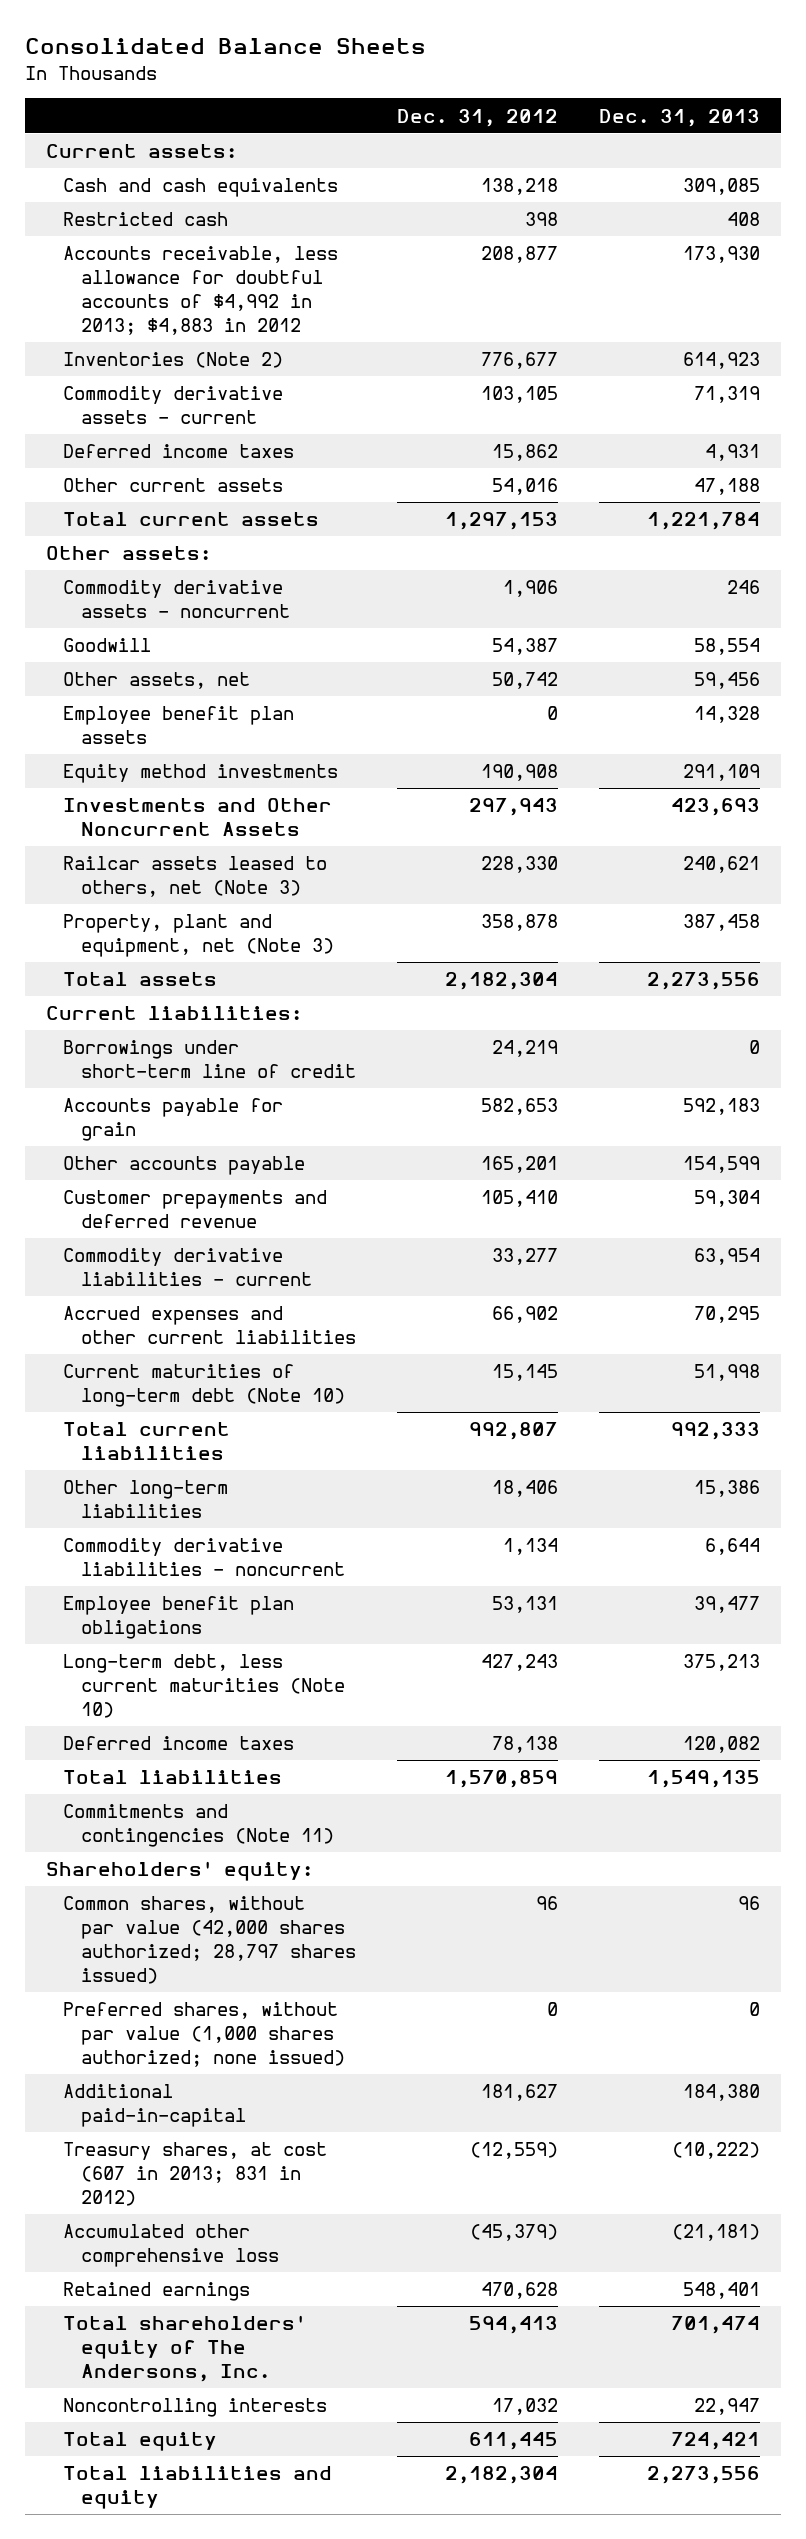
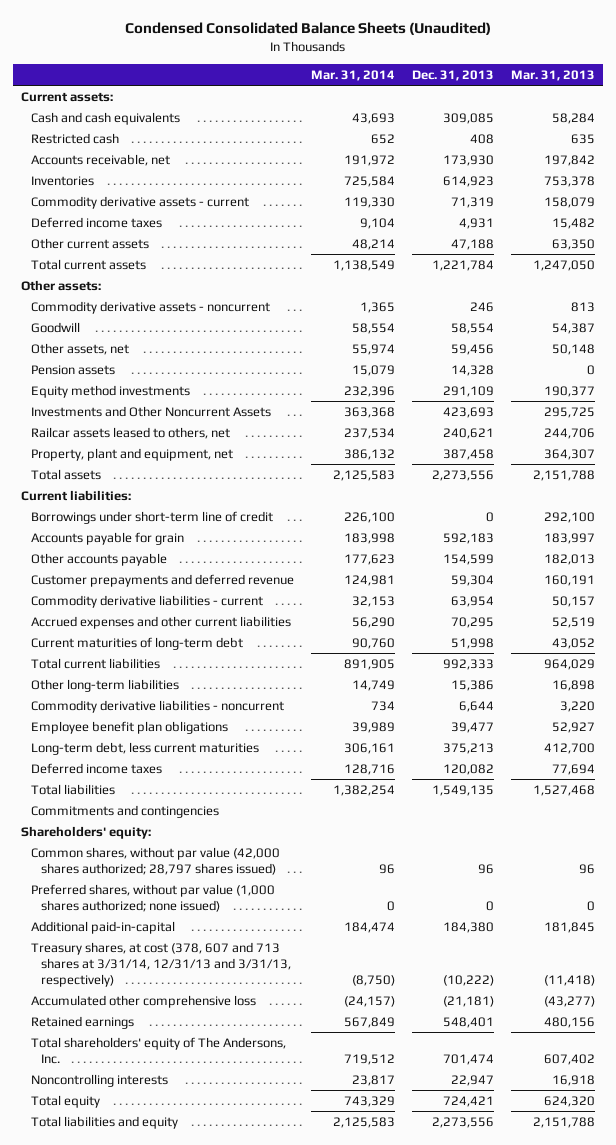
- Consolidated Balance Sheets
+ Condensed Consolidated Balance Sheets (Unaudited)
- | Dec. 31, 2012 | Dec. 31, 2013
+ | Mar. 31, 2014 | Dec. 31, 2013 | Mar. 31, 2013
- Accounts receivable, less allowance for doubtful accounts of $4,992 in 2013; $4,883 in 2012 | 208,877 | 173,930
- Inventories (Note 2) | 776,677 | 614,923
+ Accounts receivable, net | 191,972 | 173,930 | 197,842
+ Inventories | 725,584 | 614,923 | 753,378
- Employee benefit plan assets | 0 | 14,328
+ Pension assets | 15,079 | 14,328 | 0
- Railcar assets leased to others, net (Note 3) | 228,330 | 240,621
- Property, plant and equipment, net (Note 3) | 358,878 | 387,458
+ Railcar assets leased to others, net | 237,534 | 240,621 | 244,706
+ Property, plant and equipment, net | 386,132 | 387,458 | 364,307
- Current maturities of long-term debt (Note 10) | 15,145 | 51,998
+ Current maturities of long-term debt | 90,760 | 51,998 | 43,052
- Long-term debt, less current maturities (Note 10) | 427,243 | 375,213
+ Long-term debt, less current maturities | 306,161 | 375,213 | 412,700
- Commitments and contingencies (Note 11)
+ Commitments and contingencies
- Treasury shares, at cost (607 in 2013; 831 in 2012) | (12,559) | (10,222)
+ Treasury shares, at cost (378, 607 and 713 shares at 3/31/14, 12/31/13 and 3/31/13, respectively) | (8,750) | (10,222) | (11,418)

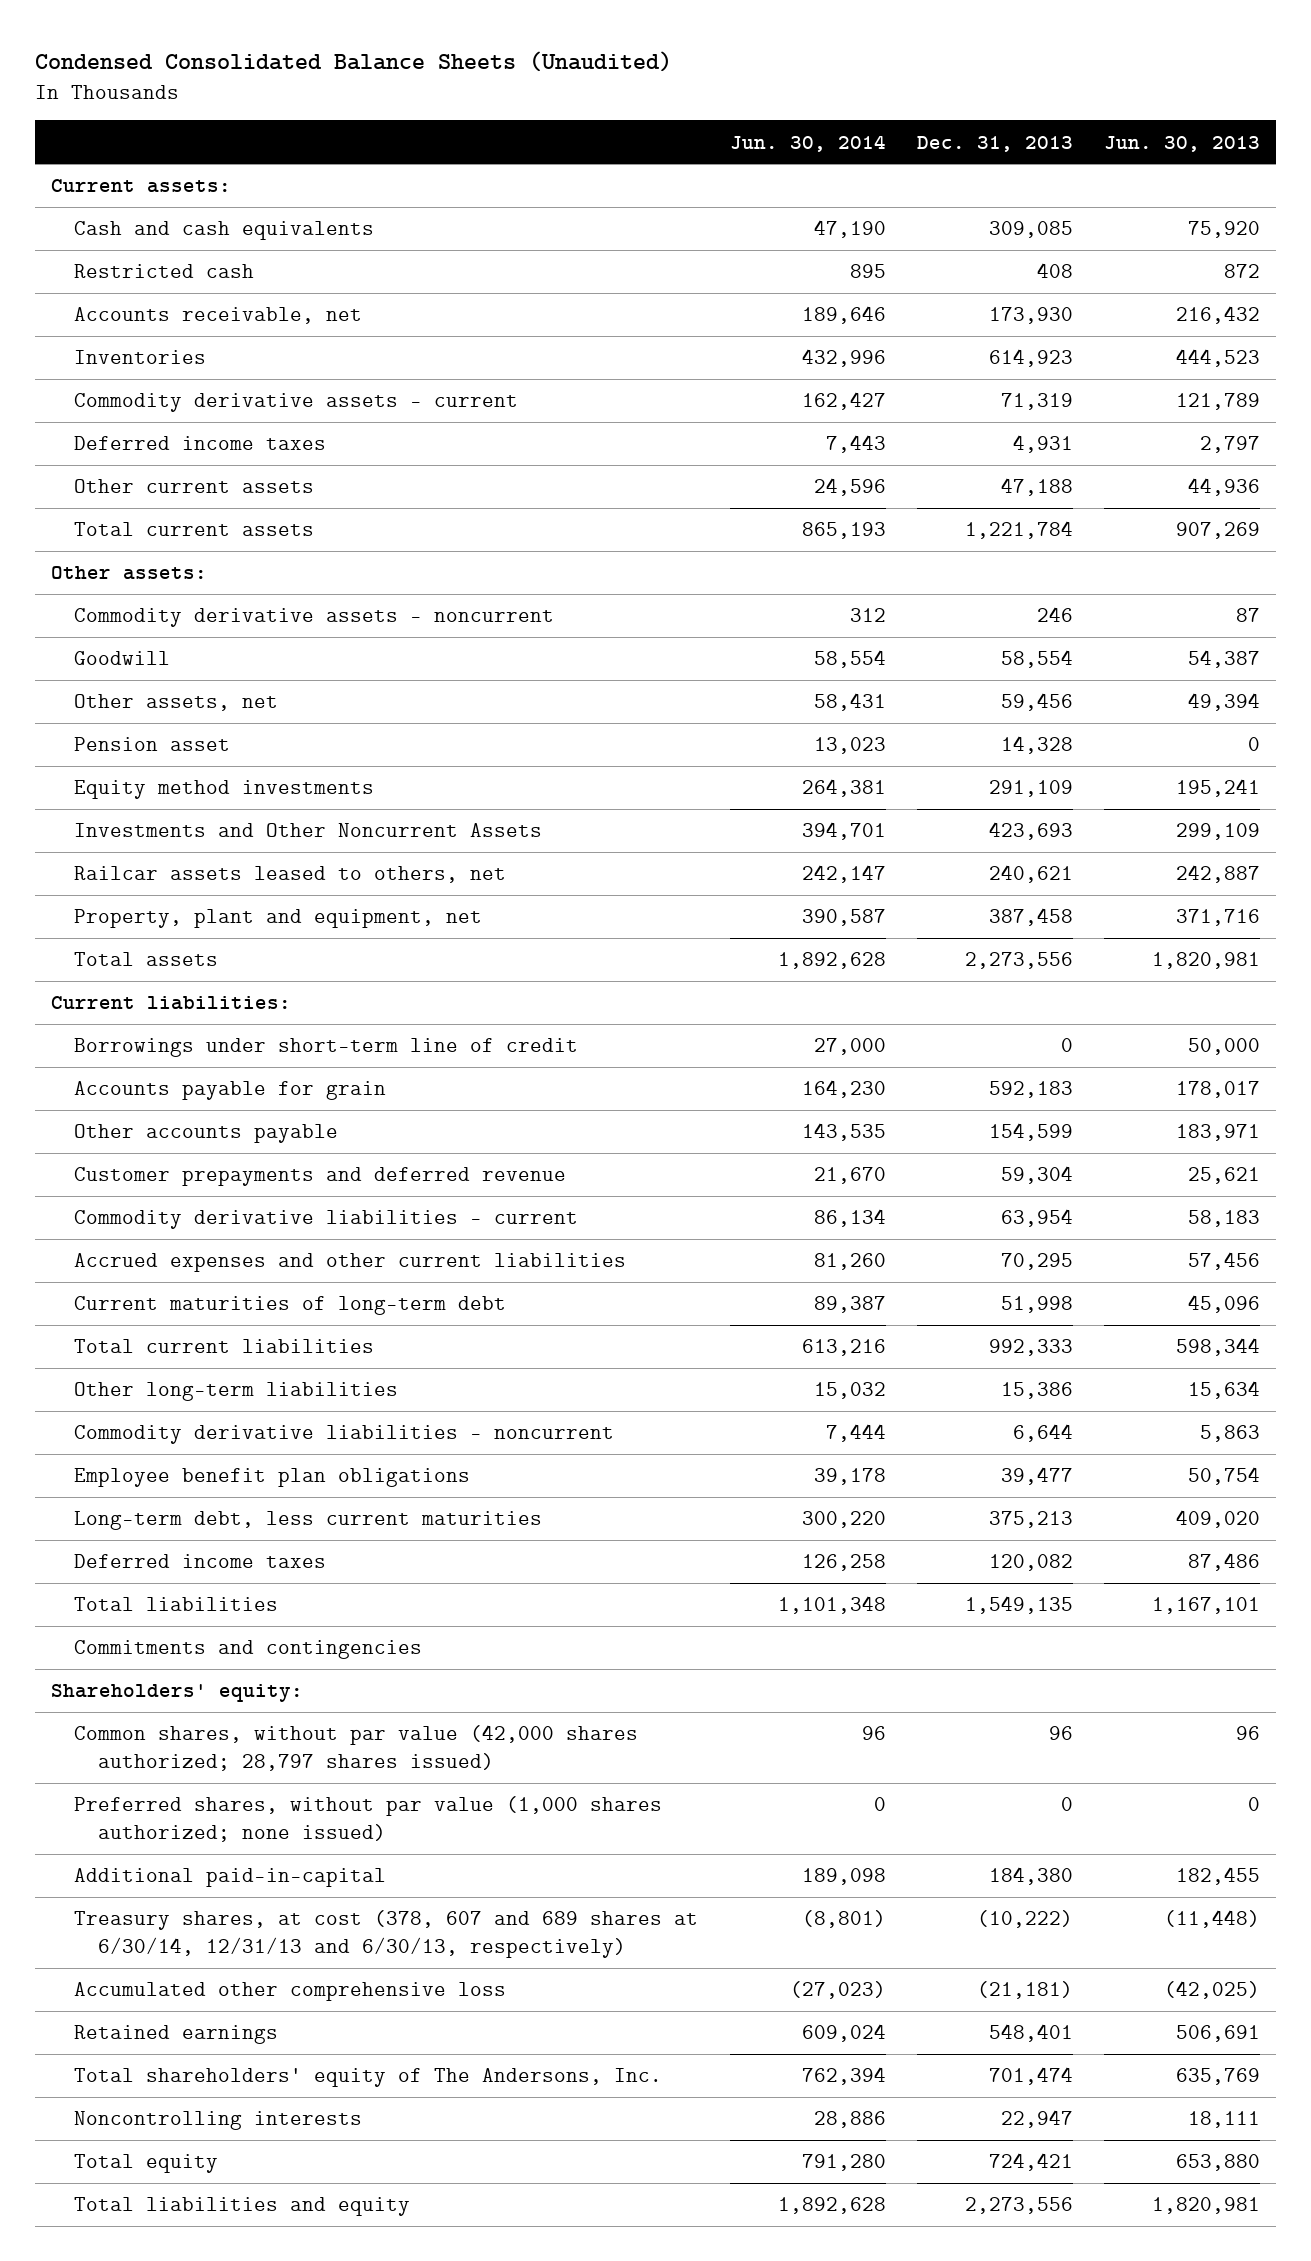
- | Mar. 31, 2014 | Dec. 31, 2013 | Mar. 31, 2013
+ | Jun. 30, 2014 | Dec. 31, 2013 | Jun. 30, 2013
- Pension assets | 15,079 | 14,328 | 0
+ Pension asset | 13,023 | 14,328 | 0
- Treasury shares, at cost (378, 607 and 713 shares at 3/31/14, 12/31/13 and 3/31/13, respectively) | (8,750) | (10,222) | (11,418)
+ Treasury shares, at cost (378, 607 and 689 shares at 6/30/14, 12/31/13 and 6/30/13, respectively) | (8,801) | (10,222) | (11,448)

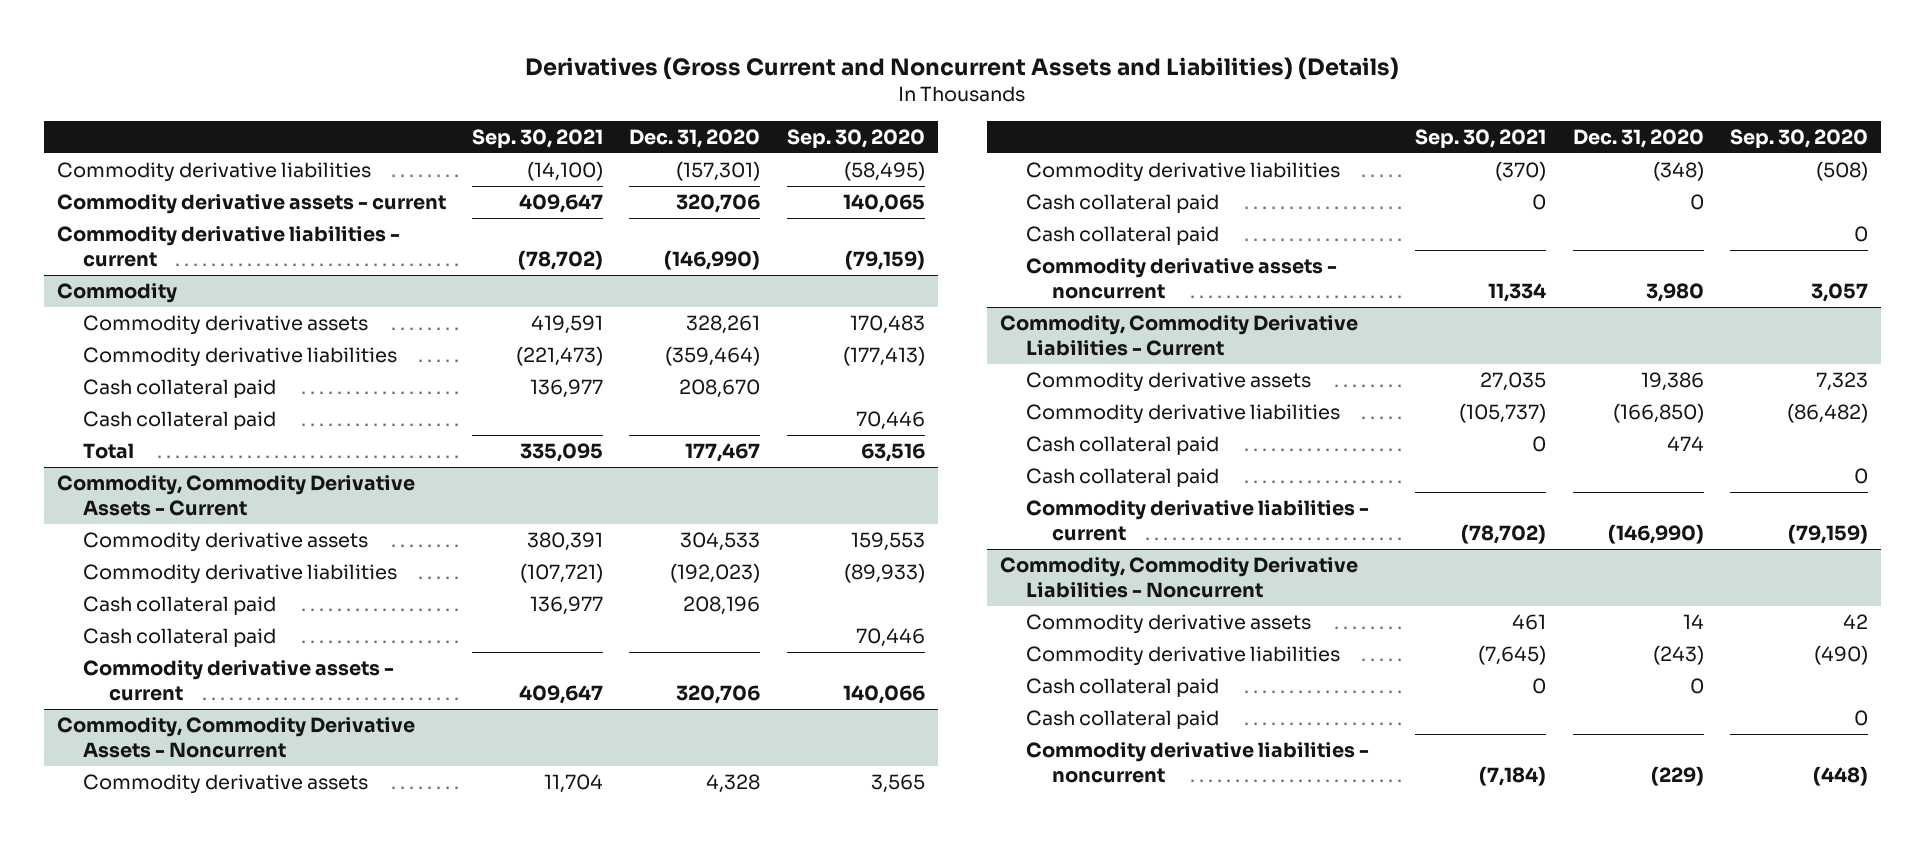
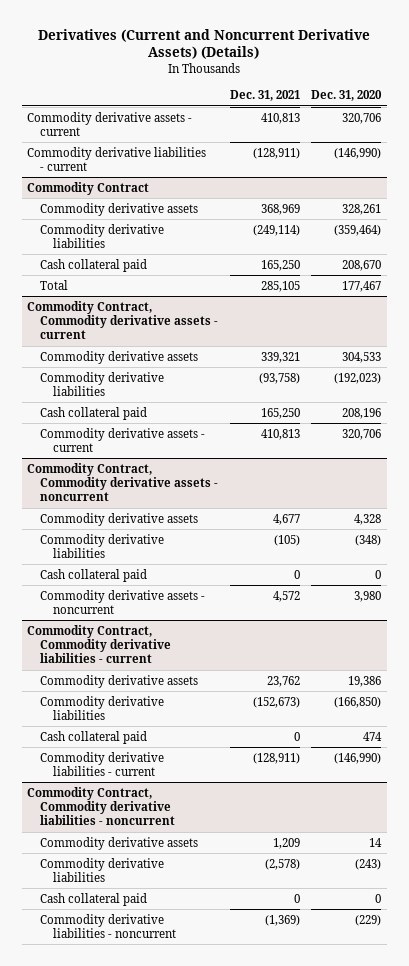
- Derivatives (Gross Current and Noncurrent Assets and Liabilities) (Details)
+ Derivatives (Current and Noncurrent Derivative Assets) (Details)
- | Sep. 30, 2021 | Dec. 31, 2020 | Sep. 30, 2020
+ | Dec. 31, 2021 | Dec. 31, 2020
- Commodity derivative liabilities | (14,100) | (157,301) | (58,495)
- Commodity
+ Commodity Contract
- Cash collateral paid | | | 70,446
- Commodity, Commodity Derivative Assets - Current
+ Commodity Contract, Commodity derivative assets - current
- Cash collateral paid | | | 70,446
- Commodity, Commodity Derivative Assets - Noncurrent
+ Commodity Contract, Commodity derivative assets - noncurrent
- Cash collateral paid | | | 0
- Commodity, Commodity Derivative Liabilities - Current
+ Commodity Contract, Commodity derivative liabilities - current
- Cash collateral paid | | | 0
- Commodity, Commodity Derivative Liabilities - Noncurrent
+ Commodity Contract, Commodity derivative liabilities - noncurrent
- Cash collateral paid | | | 0

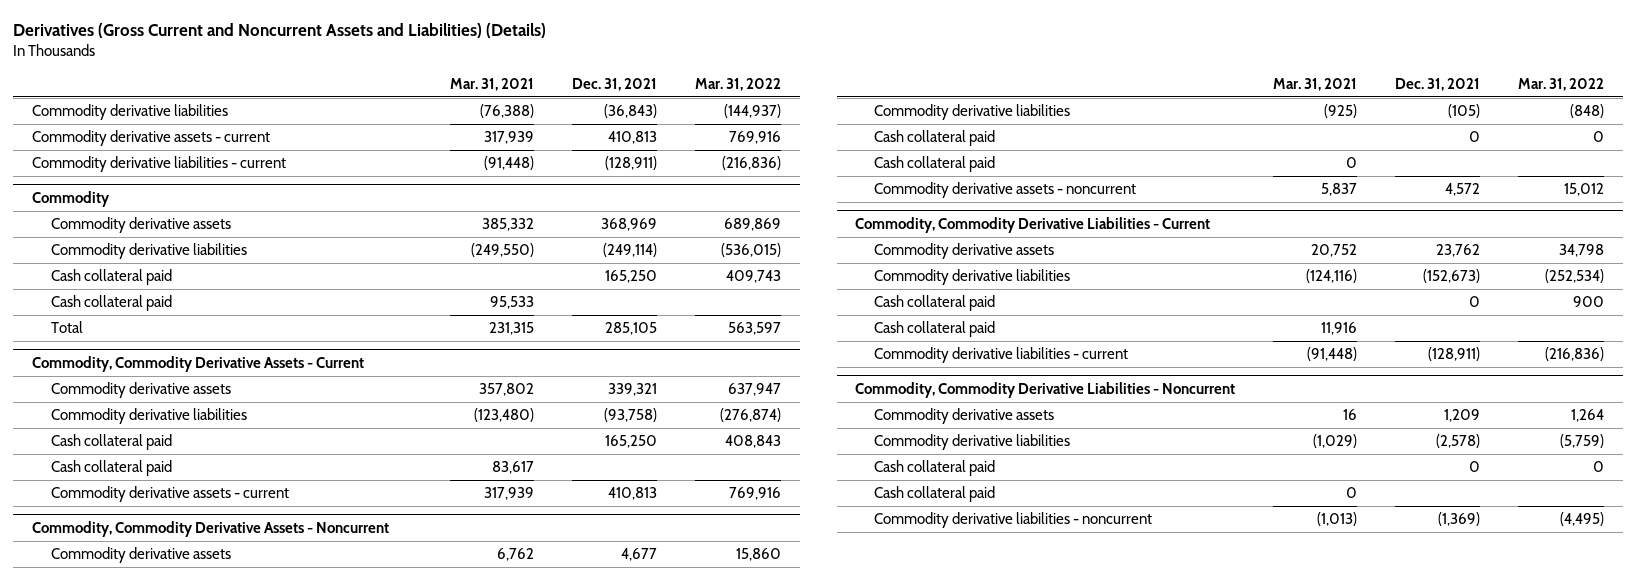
- Derivatives (Current and Noncurrent Derivative Assets) (Details)
+ Derivatives (Gross Current and Noncurrent Assets and Liabilities) (Details)
- | Dec. 31, 2021 | Dec. 31, 2020
+ | Mar. 31, 2021 | Dec. 31, 2021 | Mar. 31, 2022
+ Commodity derivative liabilities | (76,388) | (36,843) | (144,937)
- Commodity Contract
+ Commodity
+ Cash collateral paid | 95,533 | |
- Commodity Contract, Commodity derivative assets - current
+ Commodity, Commodity Derivative Assets - Current
+ Cash collateral paid | 83,617 | |
- Commodity Contract, Commodity derivative assets - noncurrent
+ Commodity, Commodity Derivative Assets - Noncurrent
+ Cash collateral paid | 0 | |
- Commodity Contract, Commodity derivative liabilities - current
+ Commodity, Commodity Derivative Liabilities - Current
+ Cash collateral paid | 11,916 | |
- Commodity Contract, Commodity derivative liabilities - noncurrent
+ Commodity, Commodity Derivative Liabilities - Noncurrent
+ Cash collateral paid | 0 | |

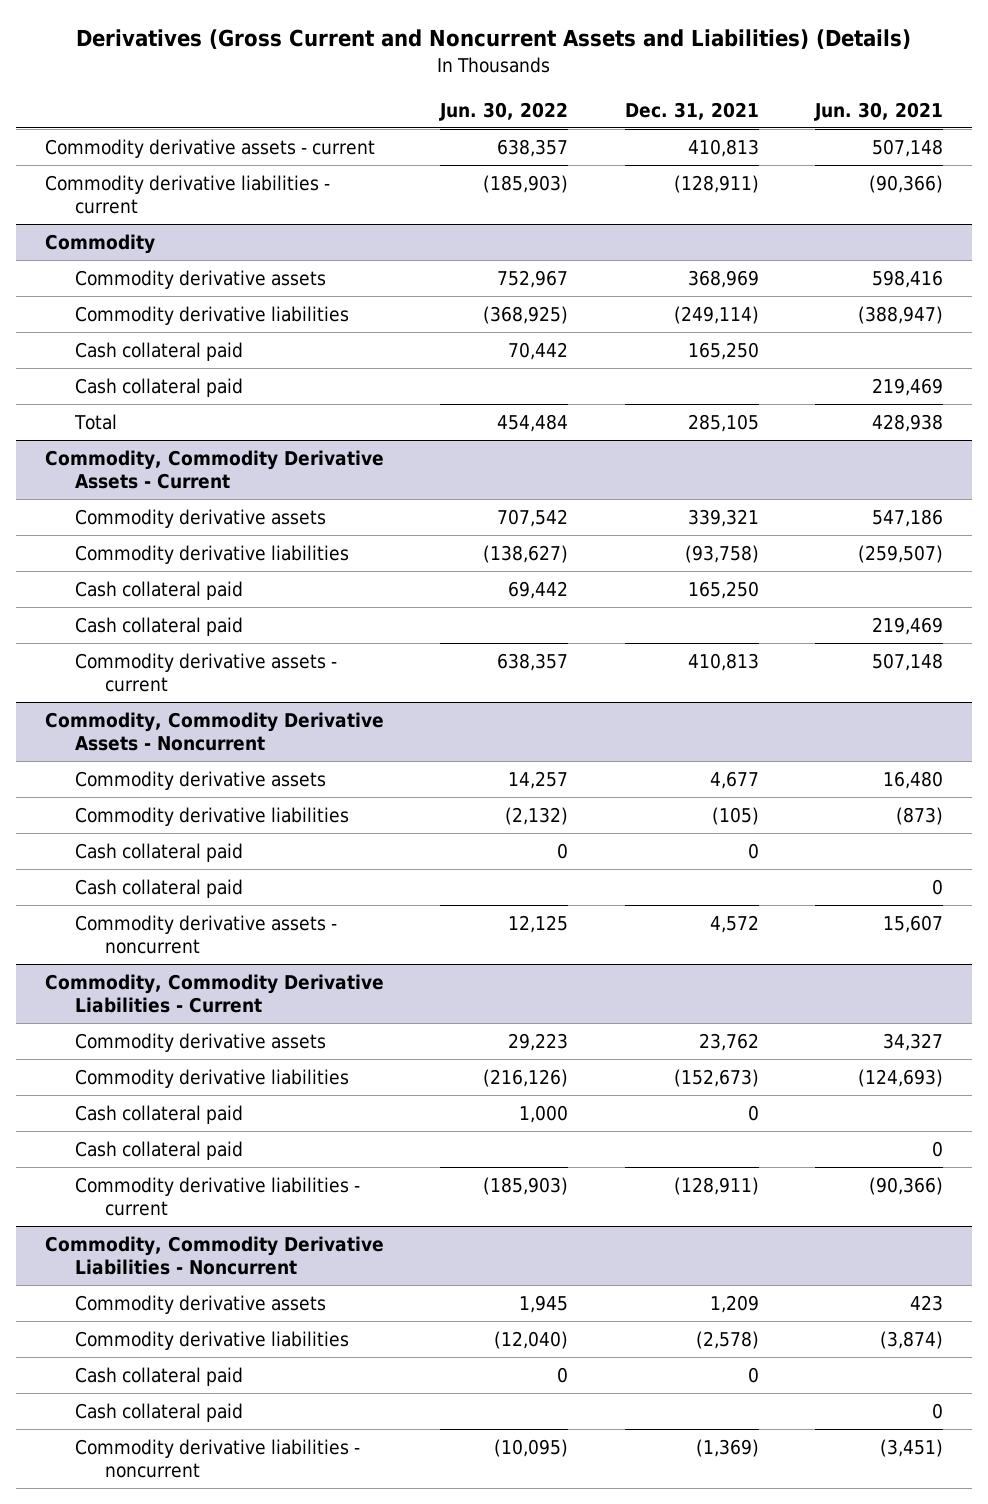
- | Mar. 31, 2021 | Dec. 31, 2021 | Mar. 31, 2022
+ | Jun. 30, 2022 | Dec. 31, 2021 | Jun. 30, 2021
- Commodity derivative liabilities | (76,388) | (36,843) | (144,937)

